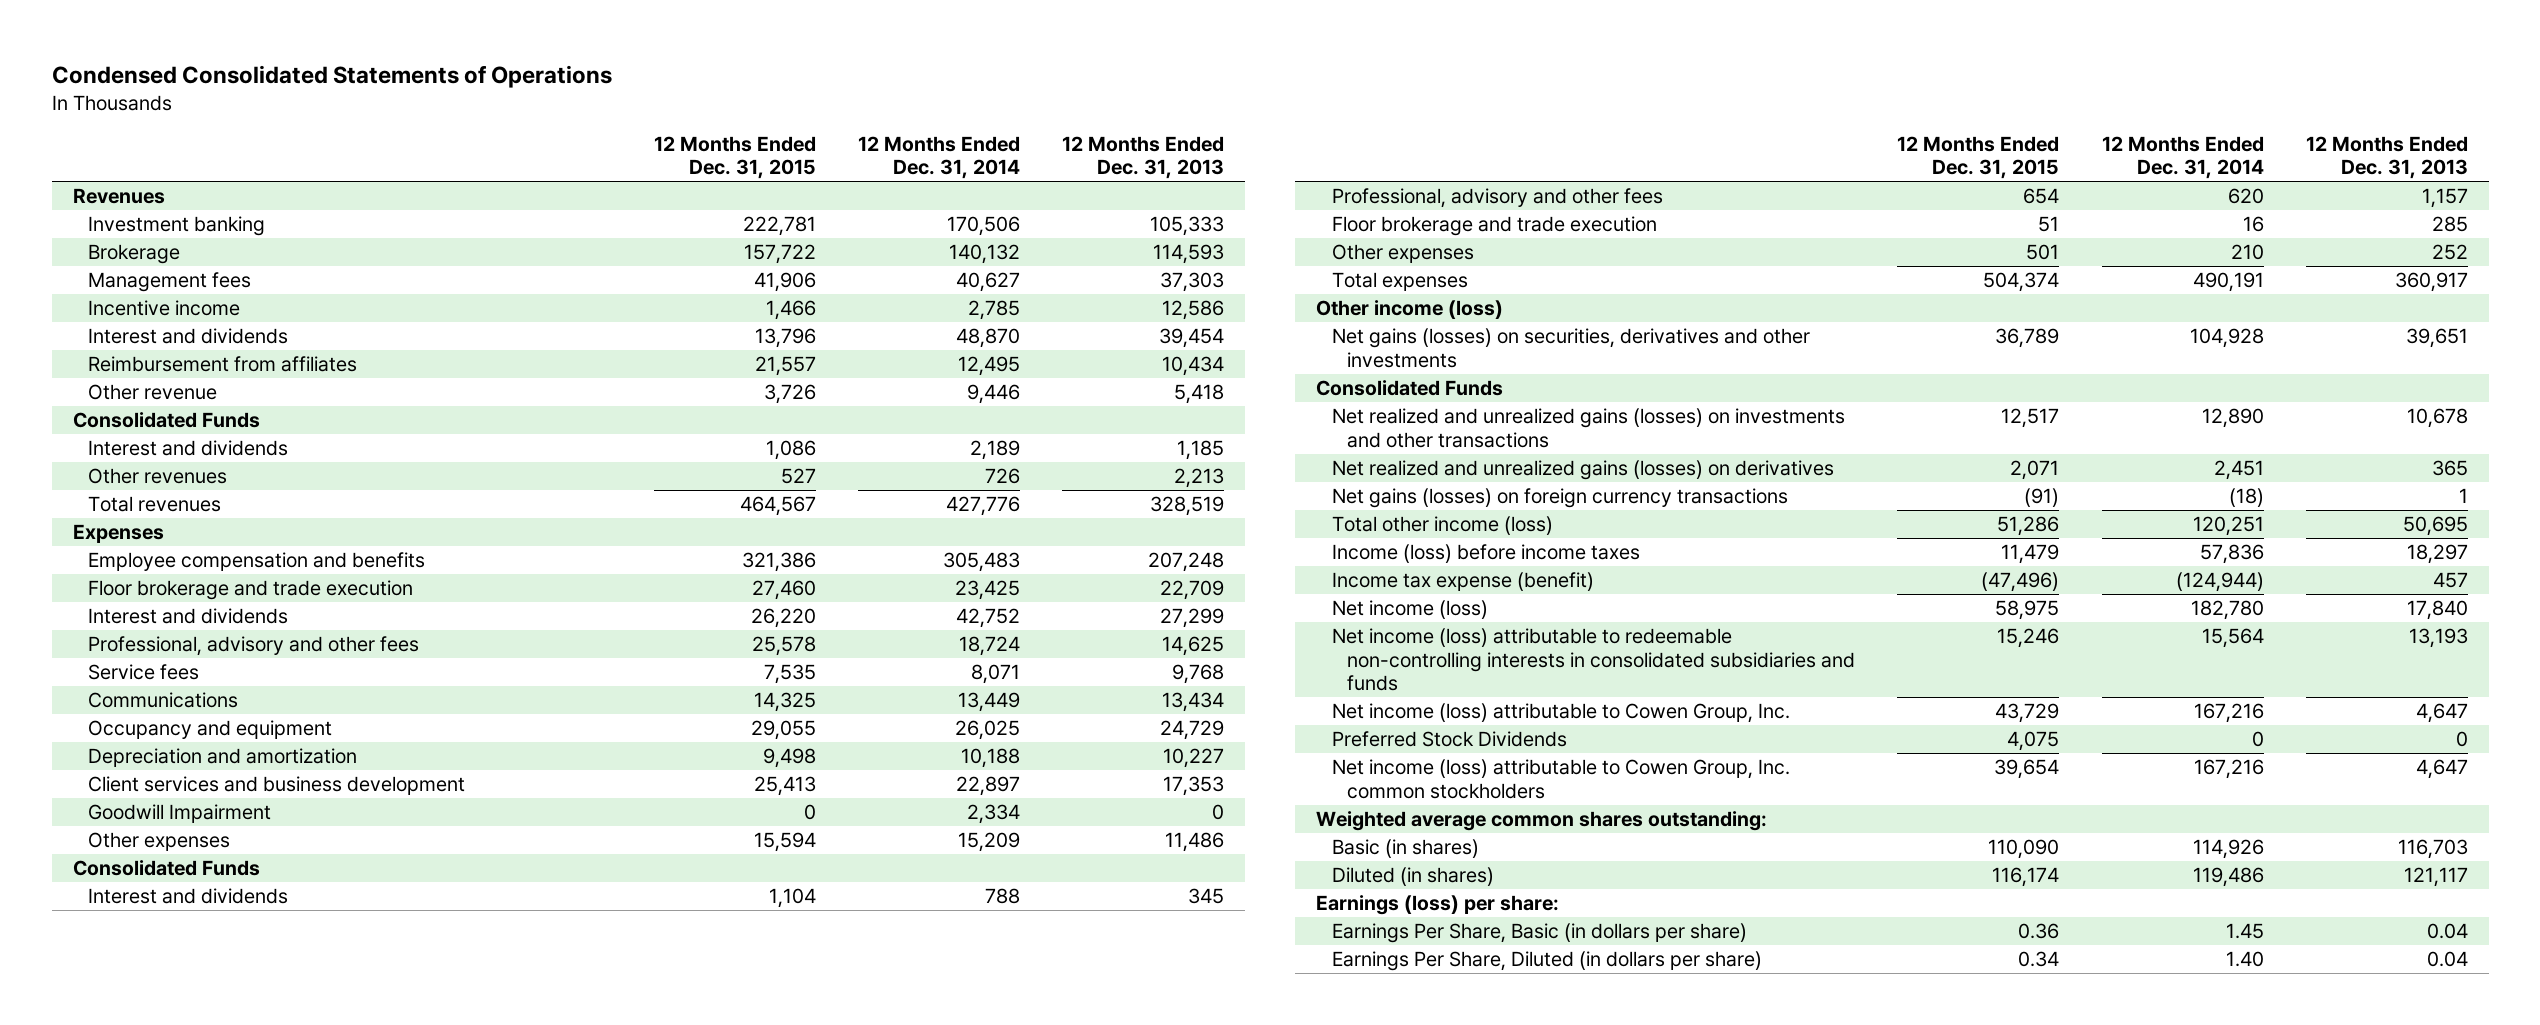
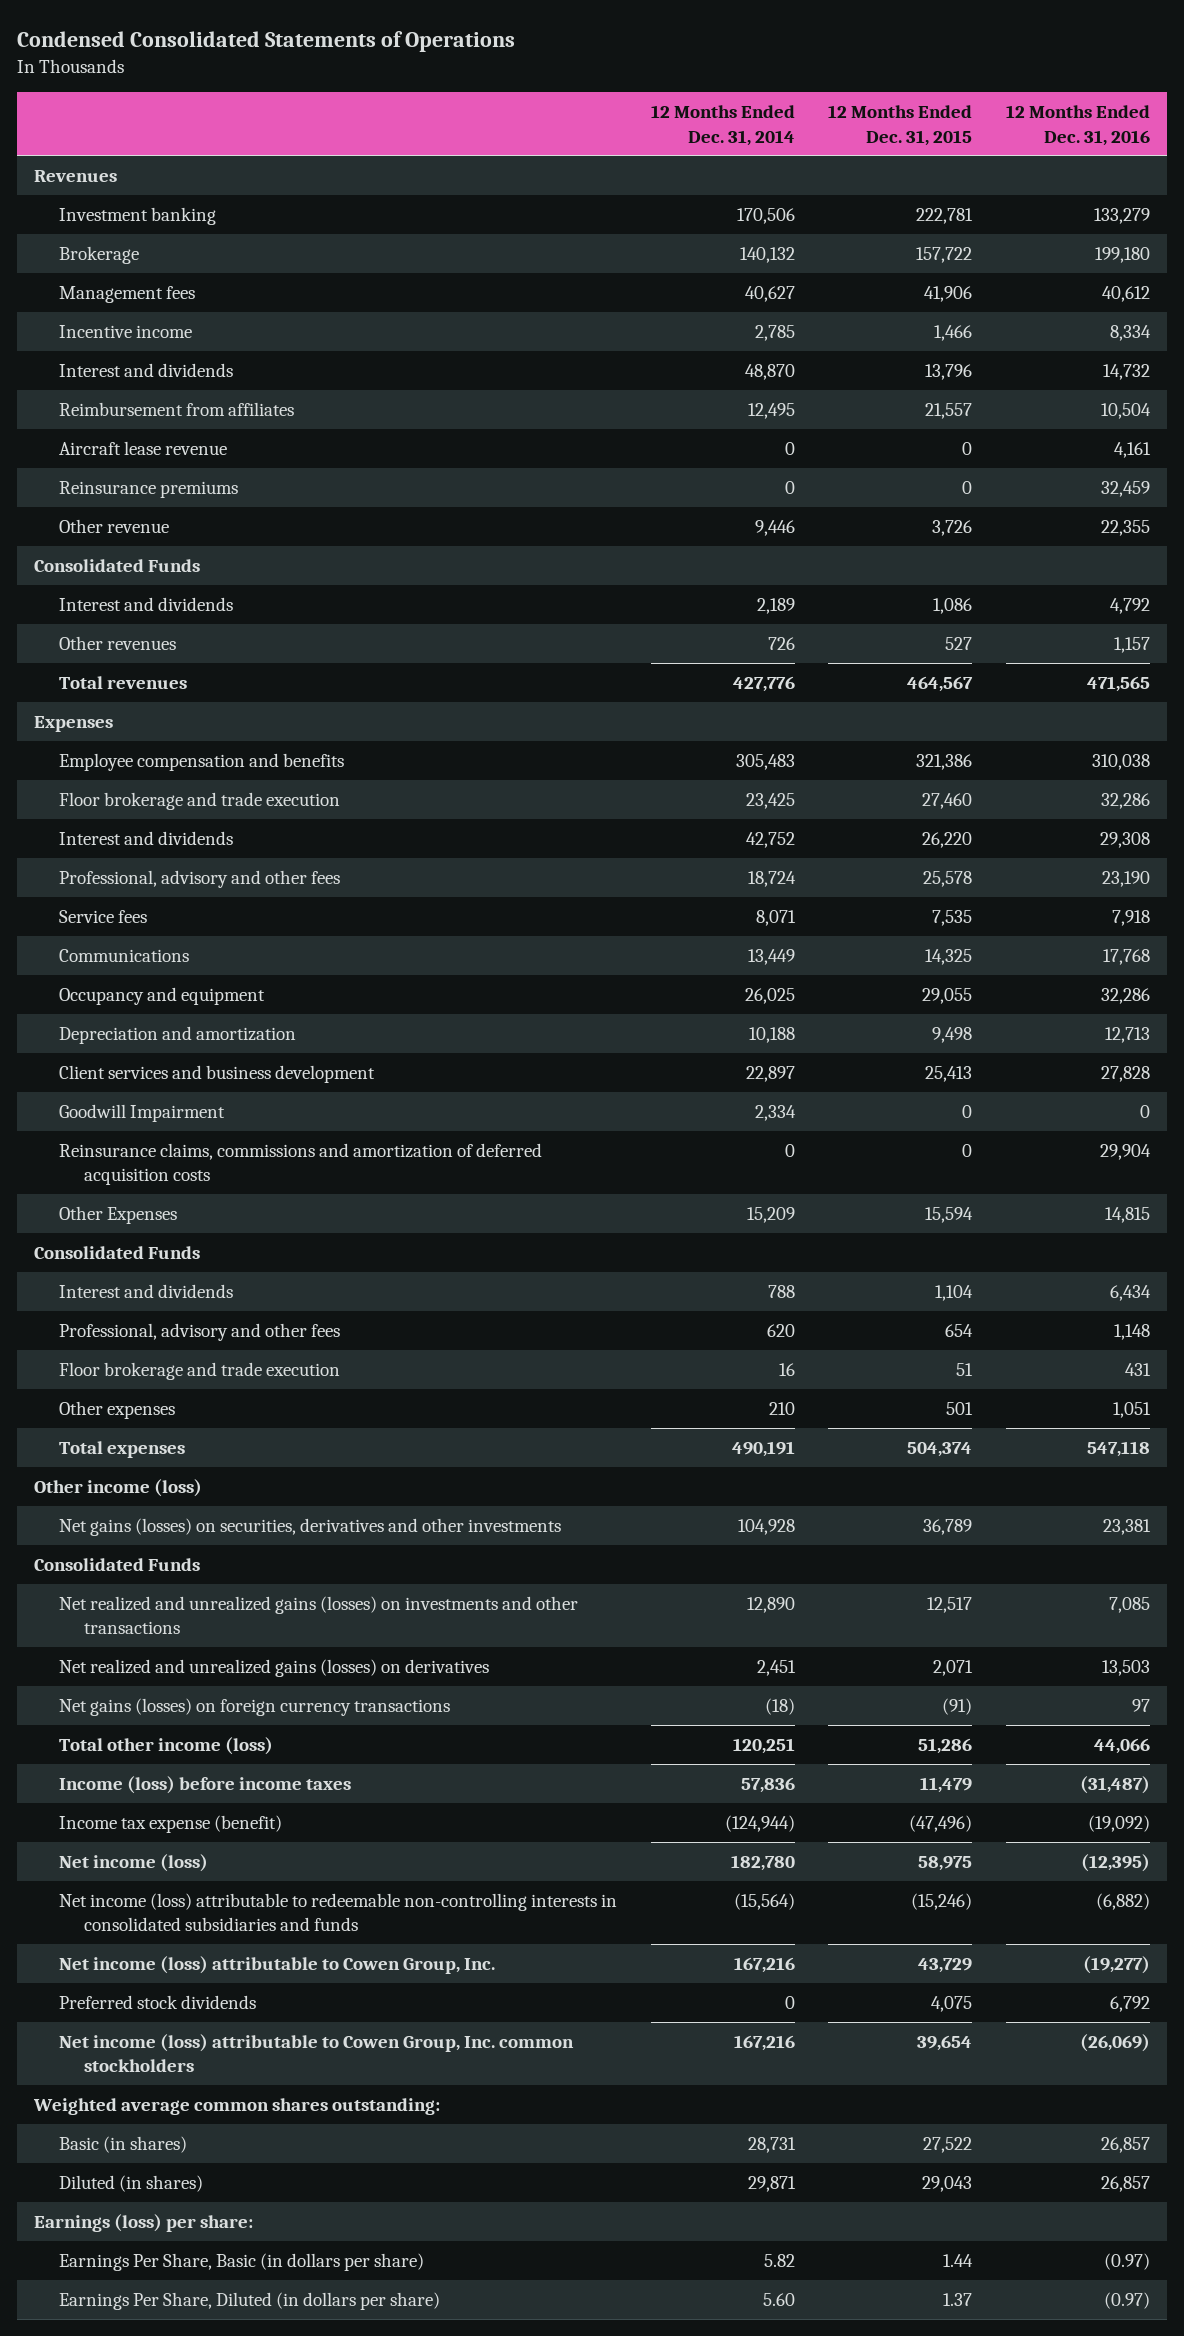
- | 12 Months Ended Dec. 31, 2015 | 12 Months Ended Dec. 31, 2014 | 12 Months Ended Dec. 31, 2013
+ | 12 Months Ended Dec. 31, 2014 | 12 Months Ended Dec. 31, 2015 | 12 Months Ended Dec. 31, 2016
+ Aircraft lease revenue | 0 | 0 | 4,161
+ Reinsurance premiums | 0 | 0 | 32,459
- Other expenses | 15,594 | 15,209 | 11,486
+ Reinsurance claims, commissions and amortization of deferred acquisition costs | 0 | 0 | 29,904
+ Other Expenses | 15,209 | 15,594 | 14,815
- Net income (loss) attributable to redeemable non-controlling interests in consolidated subsidiaries and funds | 15,246 | 15,564 | 13,193
+ Net income (loss) attributable to redeemable non-controlling interests in consolidated subsidiaries and funds | (15,564) | (15,246) | (6,882)
- Preferred Stock Dividends | 4,075 | 0 | 0
+ Preferred stock dividends | 0 | 4,075 | 6,792
- Basic (in shares) | 110,090 | 114,926 | 116,703
- Diluted (in shares) | 116,174 | 119,486 | 121,117
+ Basic (in shares) | 28,731 | 27,522 | 26,857
+ Diluted (in shares) | 29,871 | 29,043 | 26,857
- Earnings Per Share, Basic (in dollars per share) | 0.36 | 1.45 | 0.04
- Earnings Per Share, Diluted (in dollars per share) | 0.34 | 1.40 | 0.04
+ Earnings Per Share, Basic (in dollars per share) | 5.82 | 1.44 | (0.97)
+ Earnings Per Share, Diluted (in dollars per share) | 5.60 | 1.37 | (0.97)

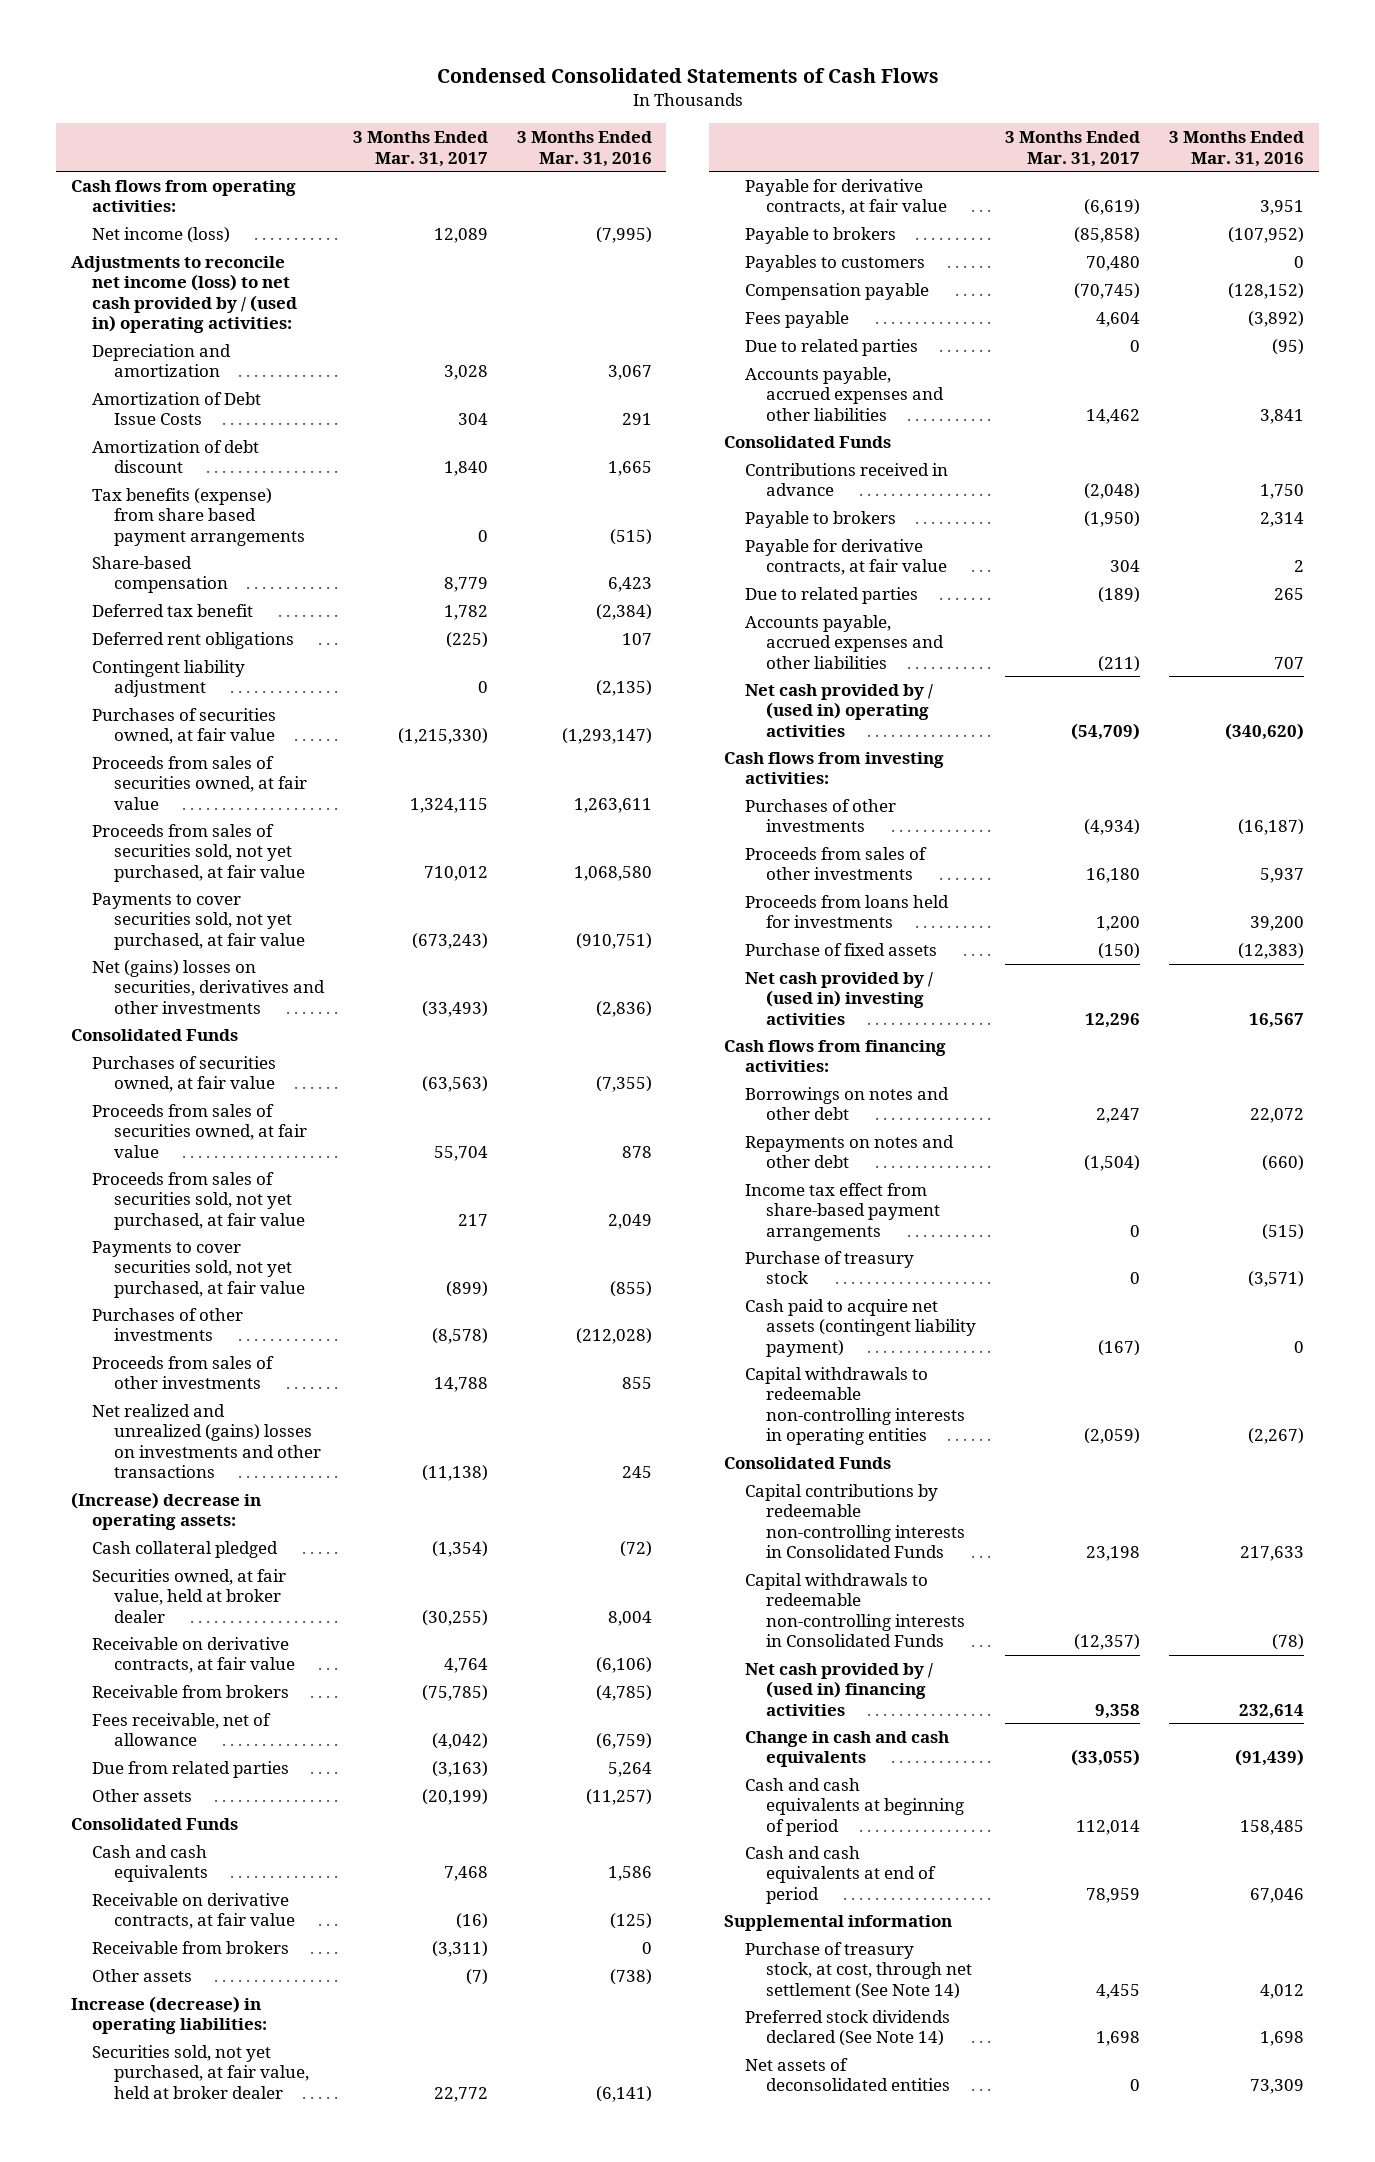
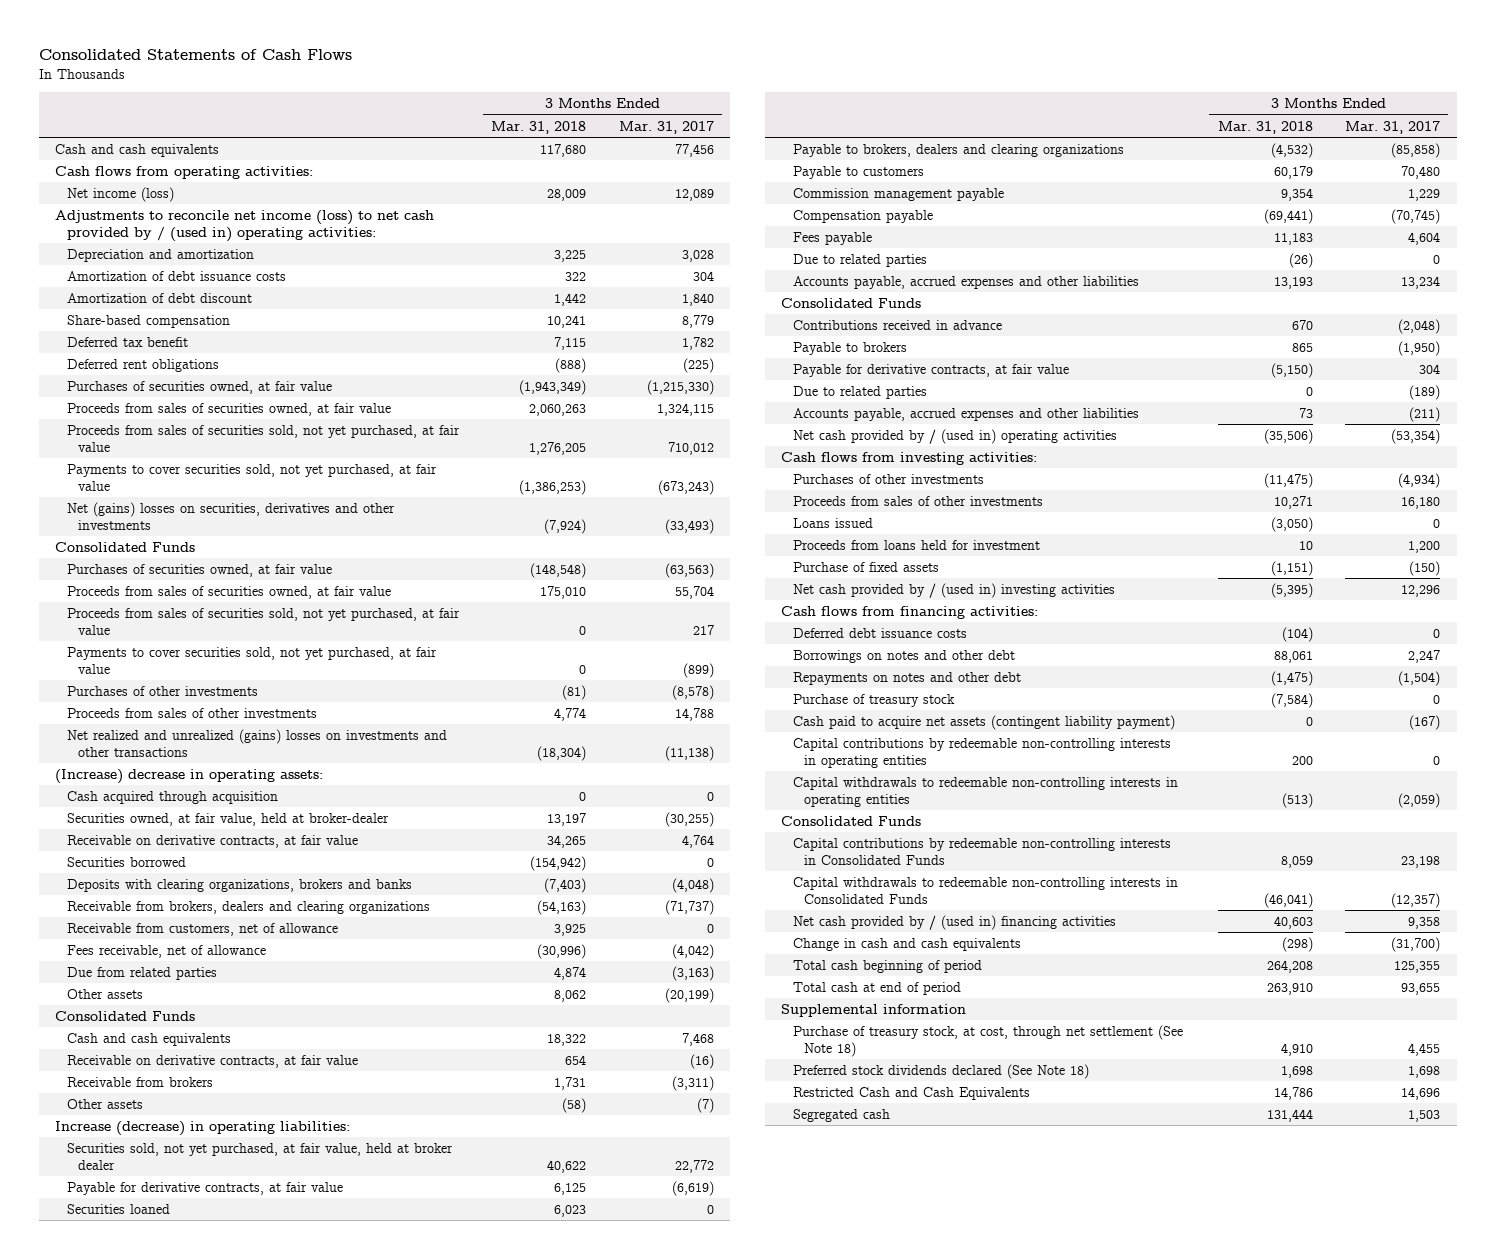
- Condensed Consolidated Statements of Cash Flows
+ Consolidated Statements of Cash Flows
- | 3 Months Ended Mar. 31, 2017 | 3 Months Ended Mar. 31, 2016
+ | 3 Months Ended Mar. 31, 2018 | 3 Months Ended Mar. 31, 2017
+ Cash and cash equivalents | 117,680 | 77,456
- Amortization of Debt Issue Costs | 304 | 291
+ Amortization of debt issuance costs | 322 | 304
- Tax benefits (expense) from share based payment arrangements | 0 | (515)
- Contingent liability adjustment | 0 | (2,135)
- Cash collateral pledged | (1,354) | (72)
- Securities owned, at fair value, held at broker dealer | (30,255) | 8,004
+ Cash acquired through acquisition | 0 | 0
+ Securities owned, at fair value, held at broker-dealer | 13,197 | (30,255)
- Receivable from brokers | (75,785) | (4,785)
+ Securities borrowed | (154,942) | 0
+ Deposits with clearing organizations, brokers and banks | (7,403) | (4,048)
+ Receivable from brokers, dealers and clearing organizations | (54,163) | (71,737)
+ Receivable from customers, net of allowance | 3,925 | 0
- Payable to brokers | (85,858) | (107,952)
- Payables to customers | 70,480 | 0
+ Securities loaned | 6,023 | 0
+ Payable to brokers, dealers and clearing organizations | (4,532) | (85,858)
+ Payable to customers | 60,179 | 70,480
+ Commission management payable | 9,354 | 1,229
- Accounts payable, accrued expenses and other liabilities | 14,462 | 3,841
+ Accounts payable, accrued expenses and other liabilities | 13,193 | 13,234
- Net cash provided by / (used in) operating activities | (54,709) | (340,620)
+ Net cash provided by / (used in) operating activities | (35,506) | (53,354)
- Proceeds from loans held for investments | 1,200 | 39,200
+ Loans issued | (3,050) | 0
+ Proceeds from loans held for investment | 10 | 1,200
+ Deferred debt issuance costs | (104) | 0
- Income tax effect from share-based payment arrangements | 0 | (515)
+ Capital contributions by redeemable non-controlling interests in operating entities | 200 | 0
- Change in cash and cash equivalents | (33,055) | (91,439)
- Cash and cash equivalents at beginning of period | 112,014 | 158,485
- Cash and cash equivalents at end of period | 78,959 | 67,046
+ Change in cash and cash equivalents | (298) | (31,700)
+ Total cash beginning of period | 264,208 | 125,355
+ Total cash at end of period | 263,910 | 93,655
- Purchase of treasury stock, at cost, through net settlement (See Note 14) | 4,455 | 4,012
- Preferred stock dividends declared (See Note 14) | 1,698 | 1,698
- Net assets of deconsolidated entities | 0 | 73,309
+ Purchase of treasury stock, at cost, through net settlement (See Note 18) | 4,910 | 4,455
+ Preferred stock dividends declared (See Note 18) | 1,698 | 1,698
+ Restricted Cash and Cash Equivalents | 14,786 | 14,696
+ Segregated cash | 131,444 | 1,503

